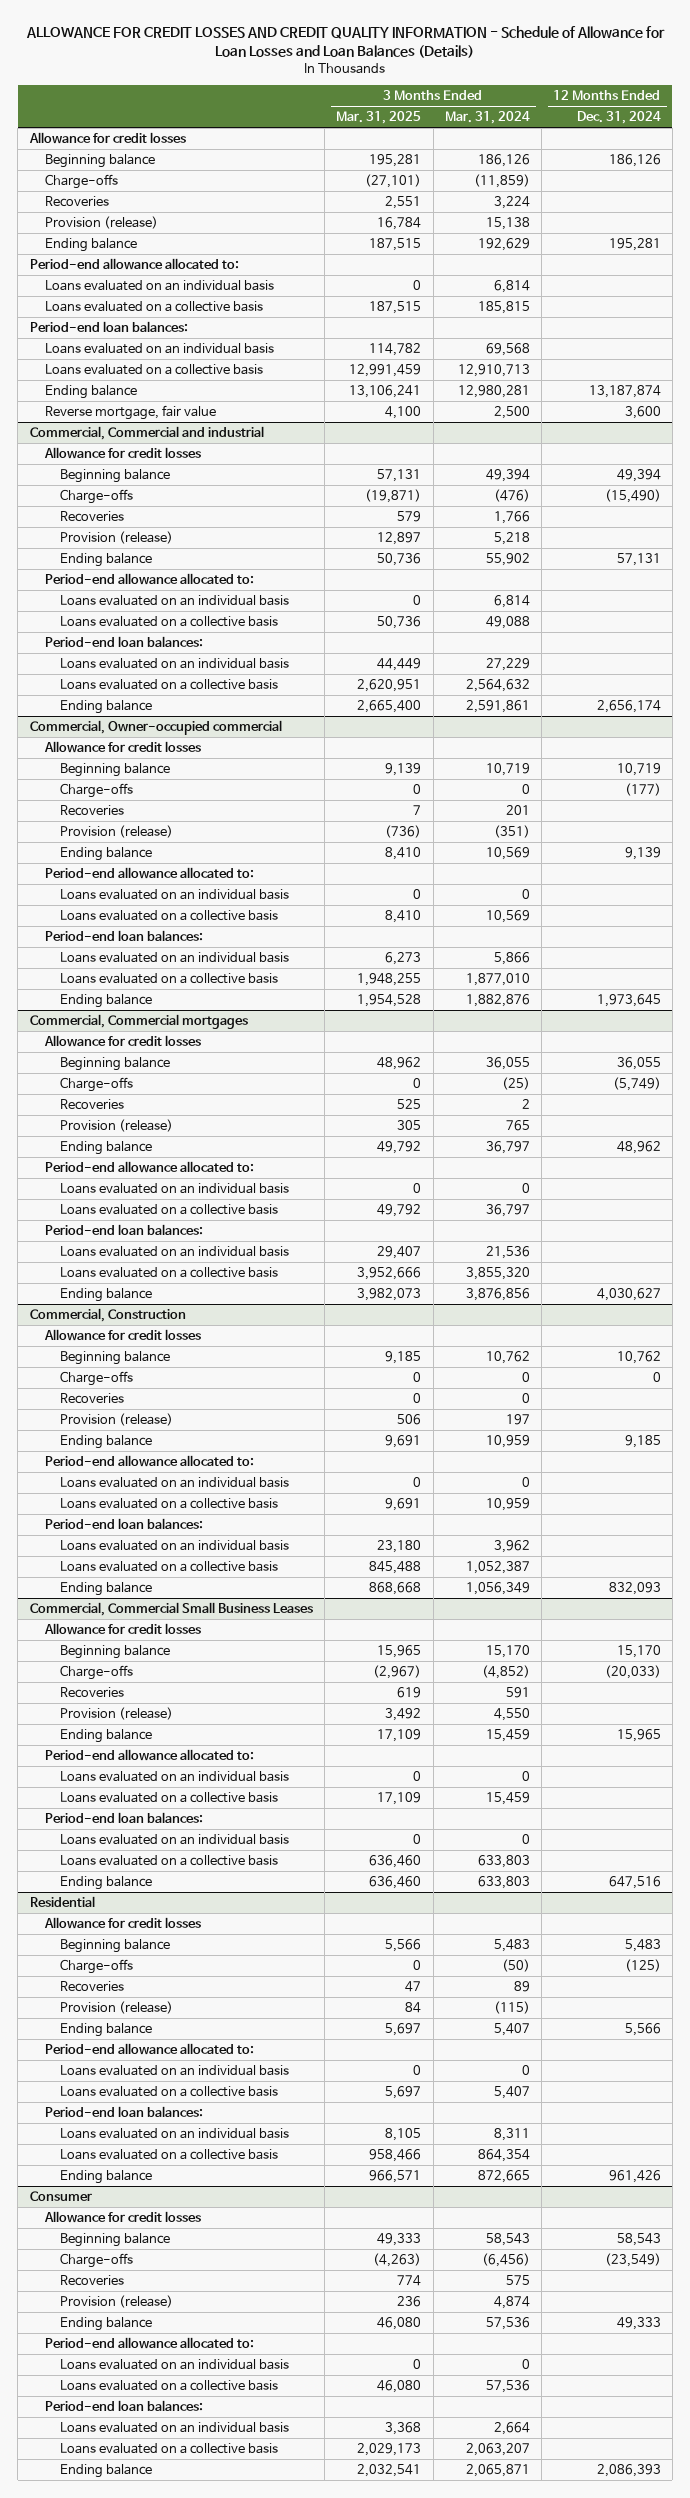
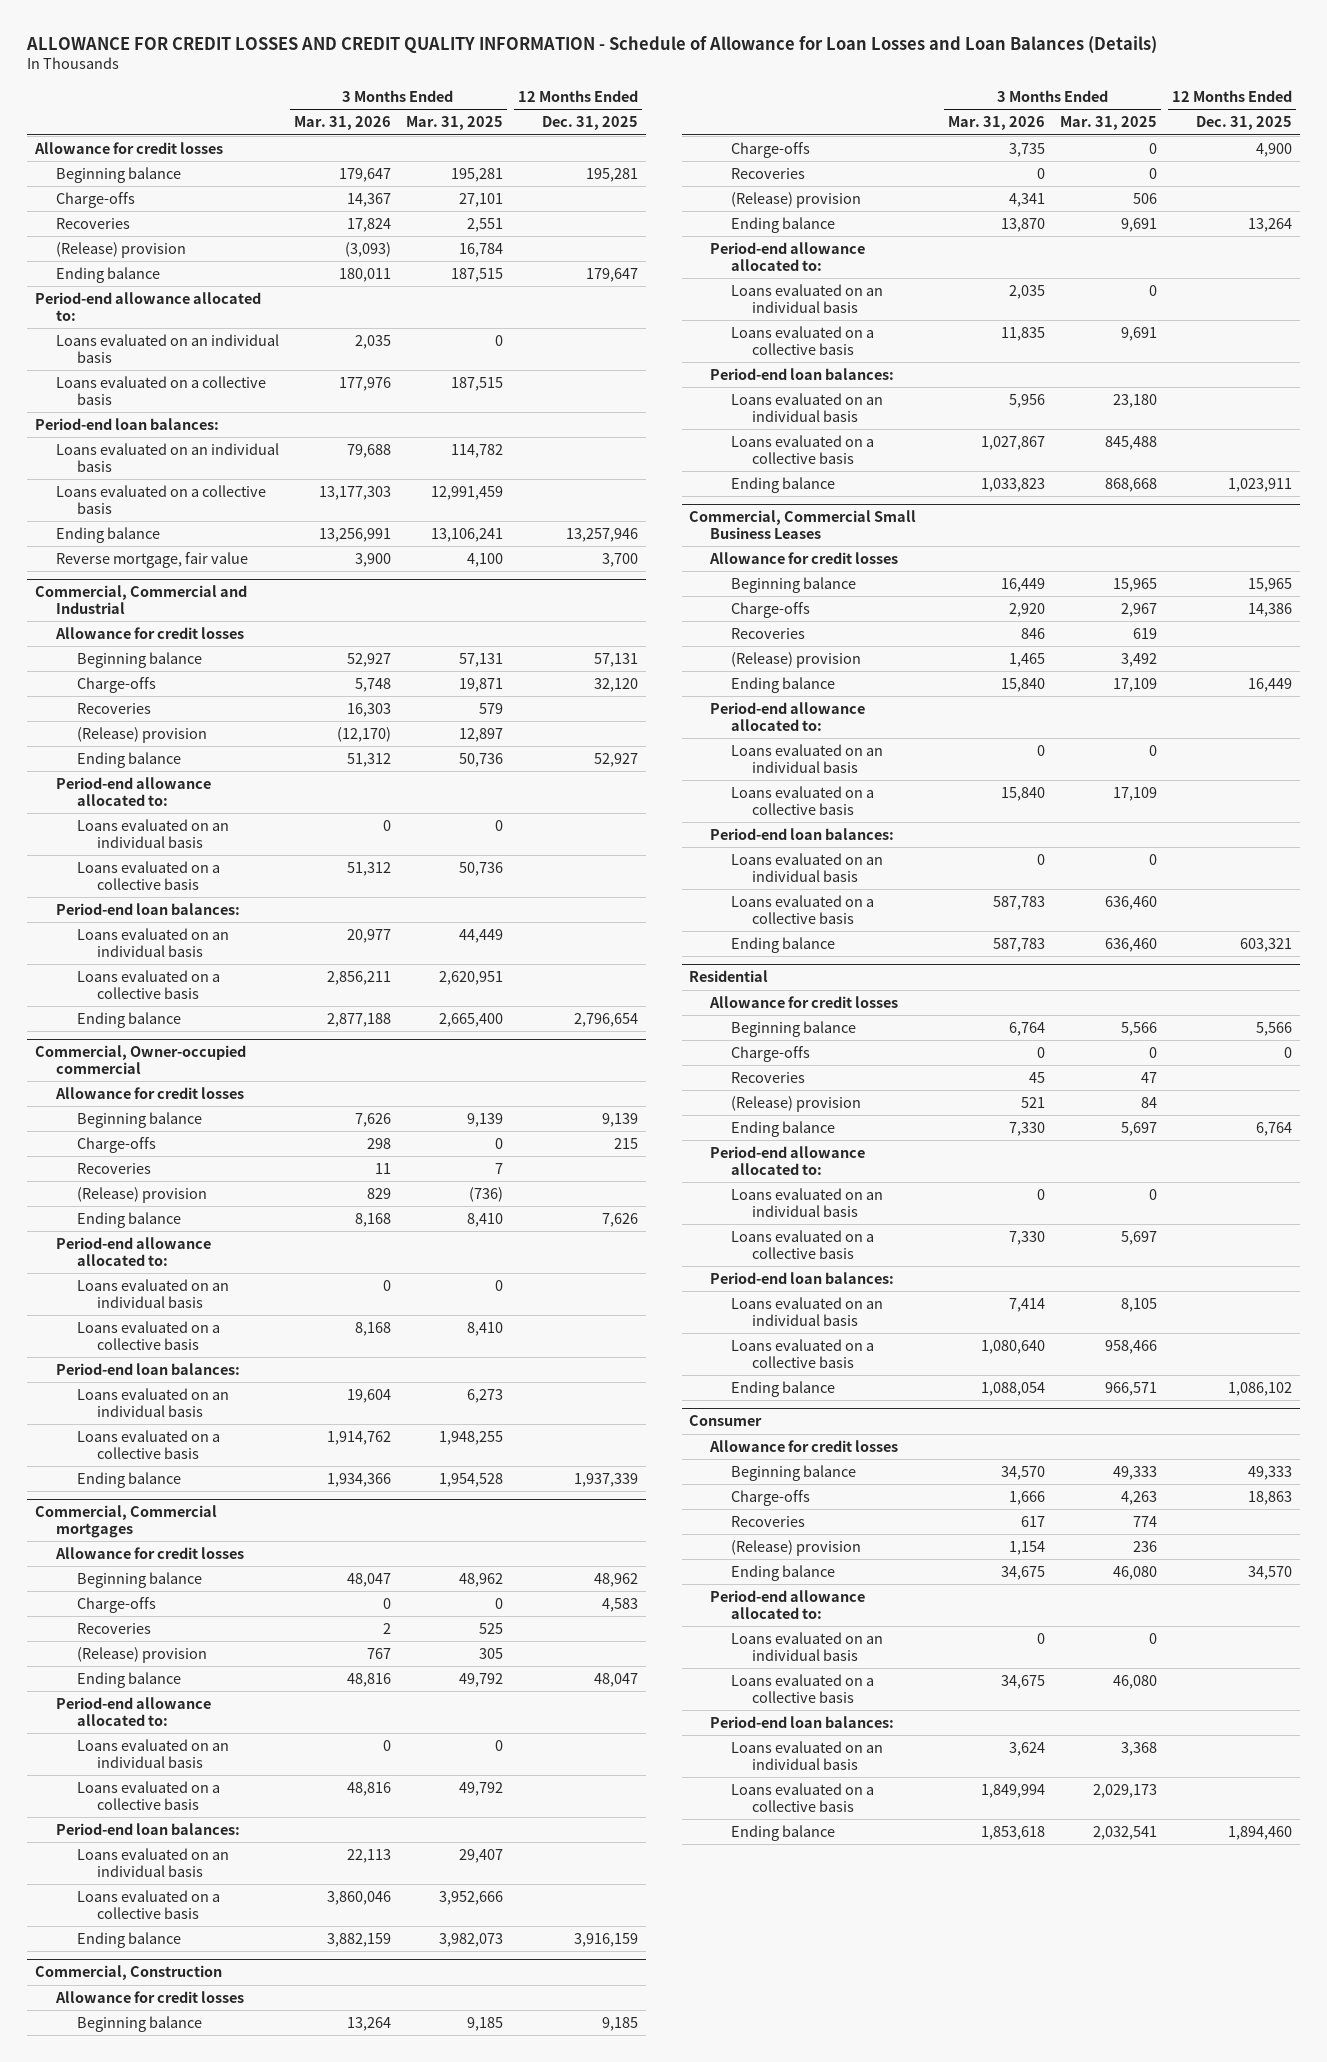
- | 3 Months Ended Mar. 31, 2025 | 3 Months Ended Mar. 31, 2024 | 12 Months Ended Dec. 31, 2024
+ | 3 Months Ended Mar. 31, 2026 | 3 Months Ended Mar. 31, 2025 | 12 Months Ended Dec. 31, 2025
- Charge-offs | (27,101) | (11,859) |
+ Charge-offs | 14,367 | 27,101 |
- Provision (release) | 16,784 | 15,138 |
+ (Release) provision | (3,093) | 16,784 |
- Commercial, Commercial and industrial
+ Commercial, Commercial and Industrial
- Charge-offs | (19,871) | (476) | (15,490)
+ Charge-offs | 5,748 | 19,871 | 32,120
- Provision (release) | 12,897 | 5,218 |
+ (Release) provision | (12,170) | 12,897 |
@ Commercial, Owner-occupied commercial
- Provision (release) | (736) | (351) |
+ (Release) provision | 829 | (736) |
@ Commercial, Commercial mortgages
- Provision (release) | 305 | 765 |
+ (Release) provision | 767 | 305 |
@ Commercial, Construction
- Provision (release) | 506 | 197 |
+ (Release) provision | 4,341 | 506 |
@ Commercial, Commercial Small Business Leases
- Charge-offs | (2,967) | (4,852) | (20,033)
+ Charge-offs | 2,920 | 2,967 | 14,386
- Provision (release) | 3,492 | 4,550 |
+ (Release) provision | 1,465 | 3,492 |
@ Residential
- Provision (release) | 84 | (115) |
+ (Release) provision | 521 | 84 |
@ Consumer
- Charge-offs | (4,263) | (6,456) | (23,549)
+ Charge-offs | 1,666 | 4,263 | 18,863
- Provision (release) | 236 | 4,874 |
+ (Release) provision | 1,154 | 236 |

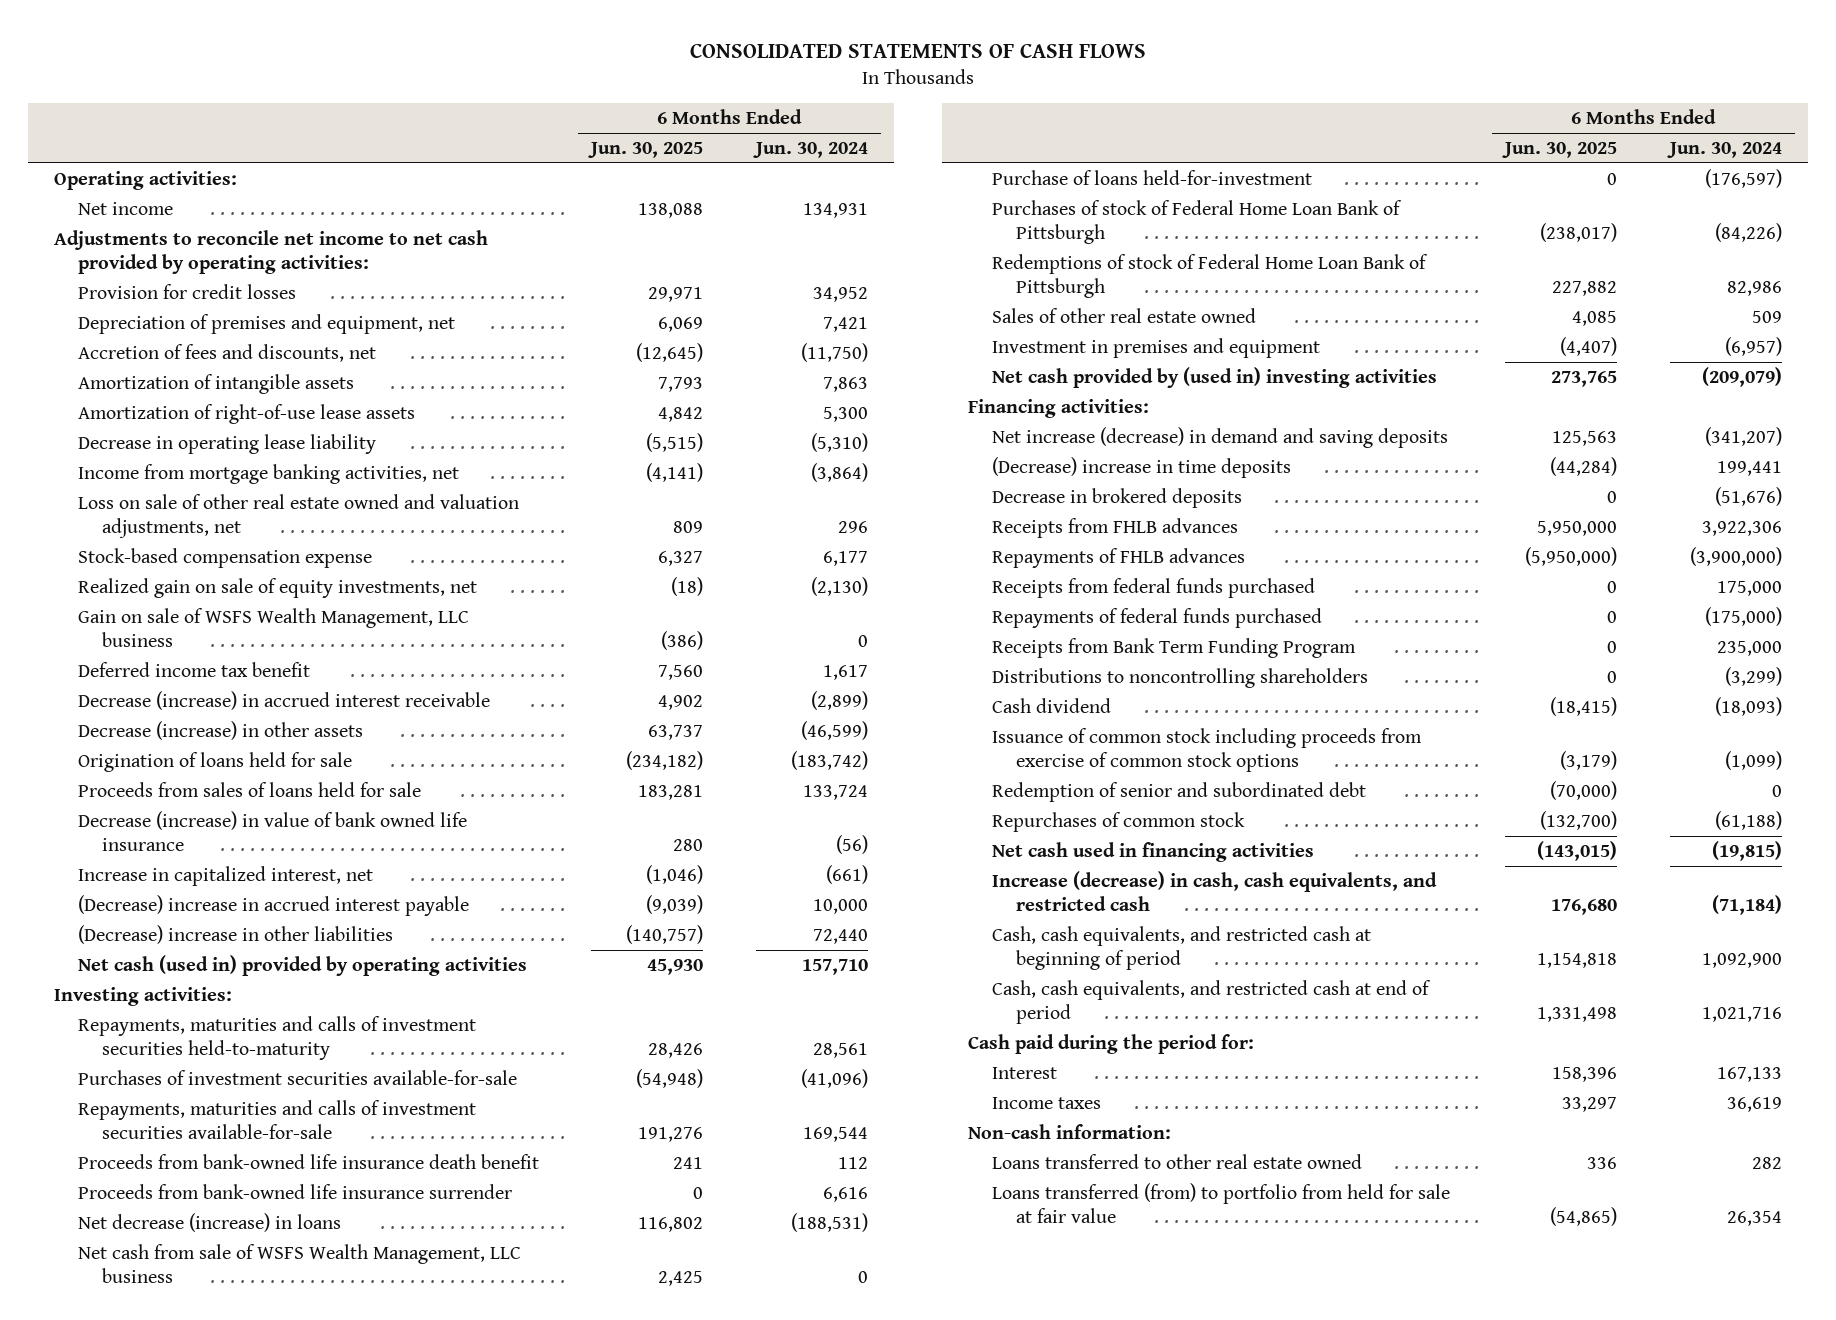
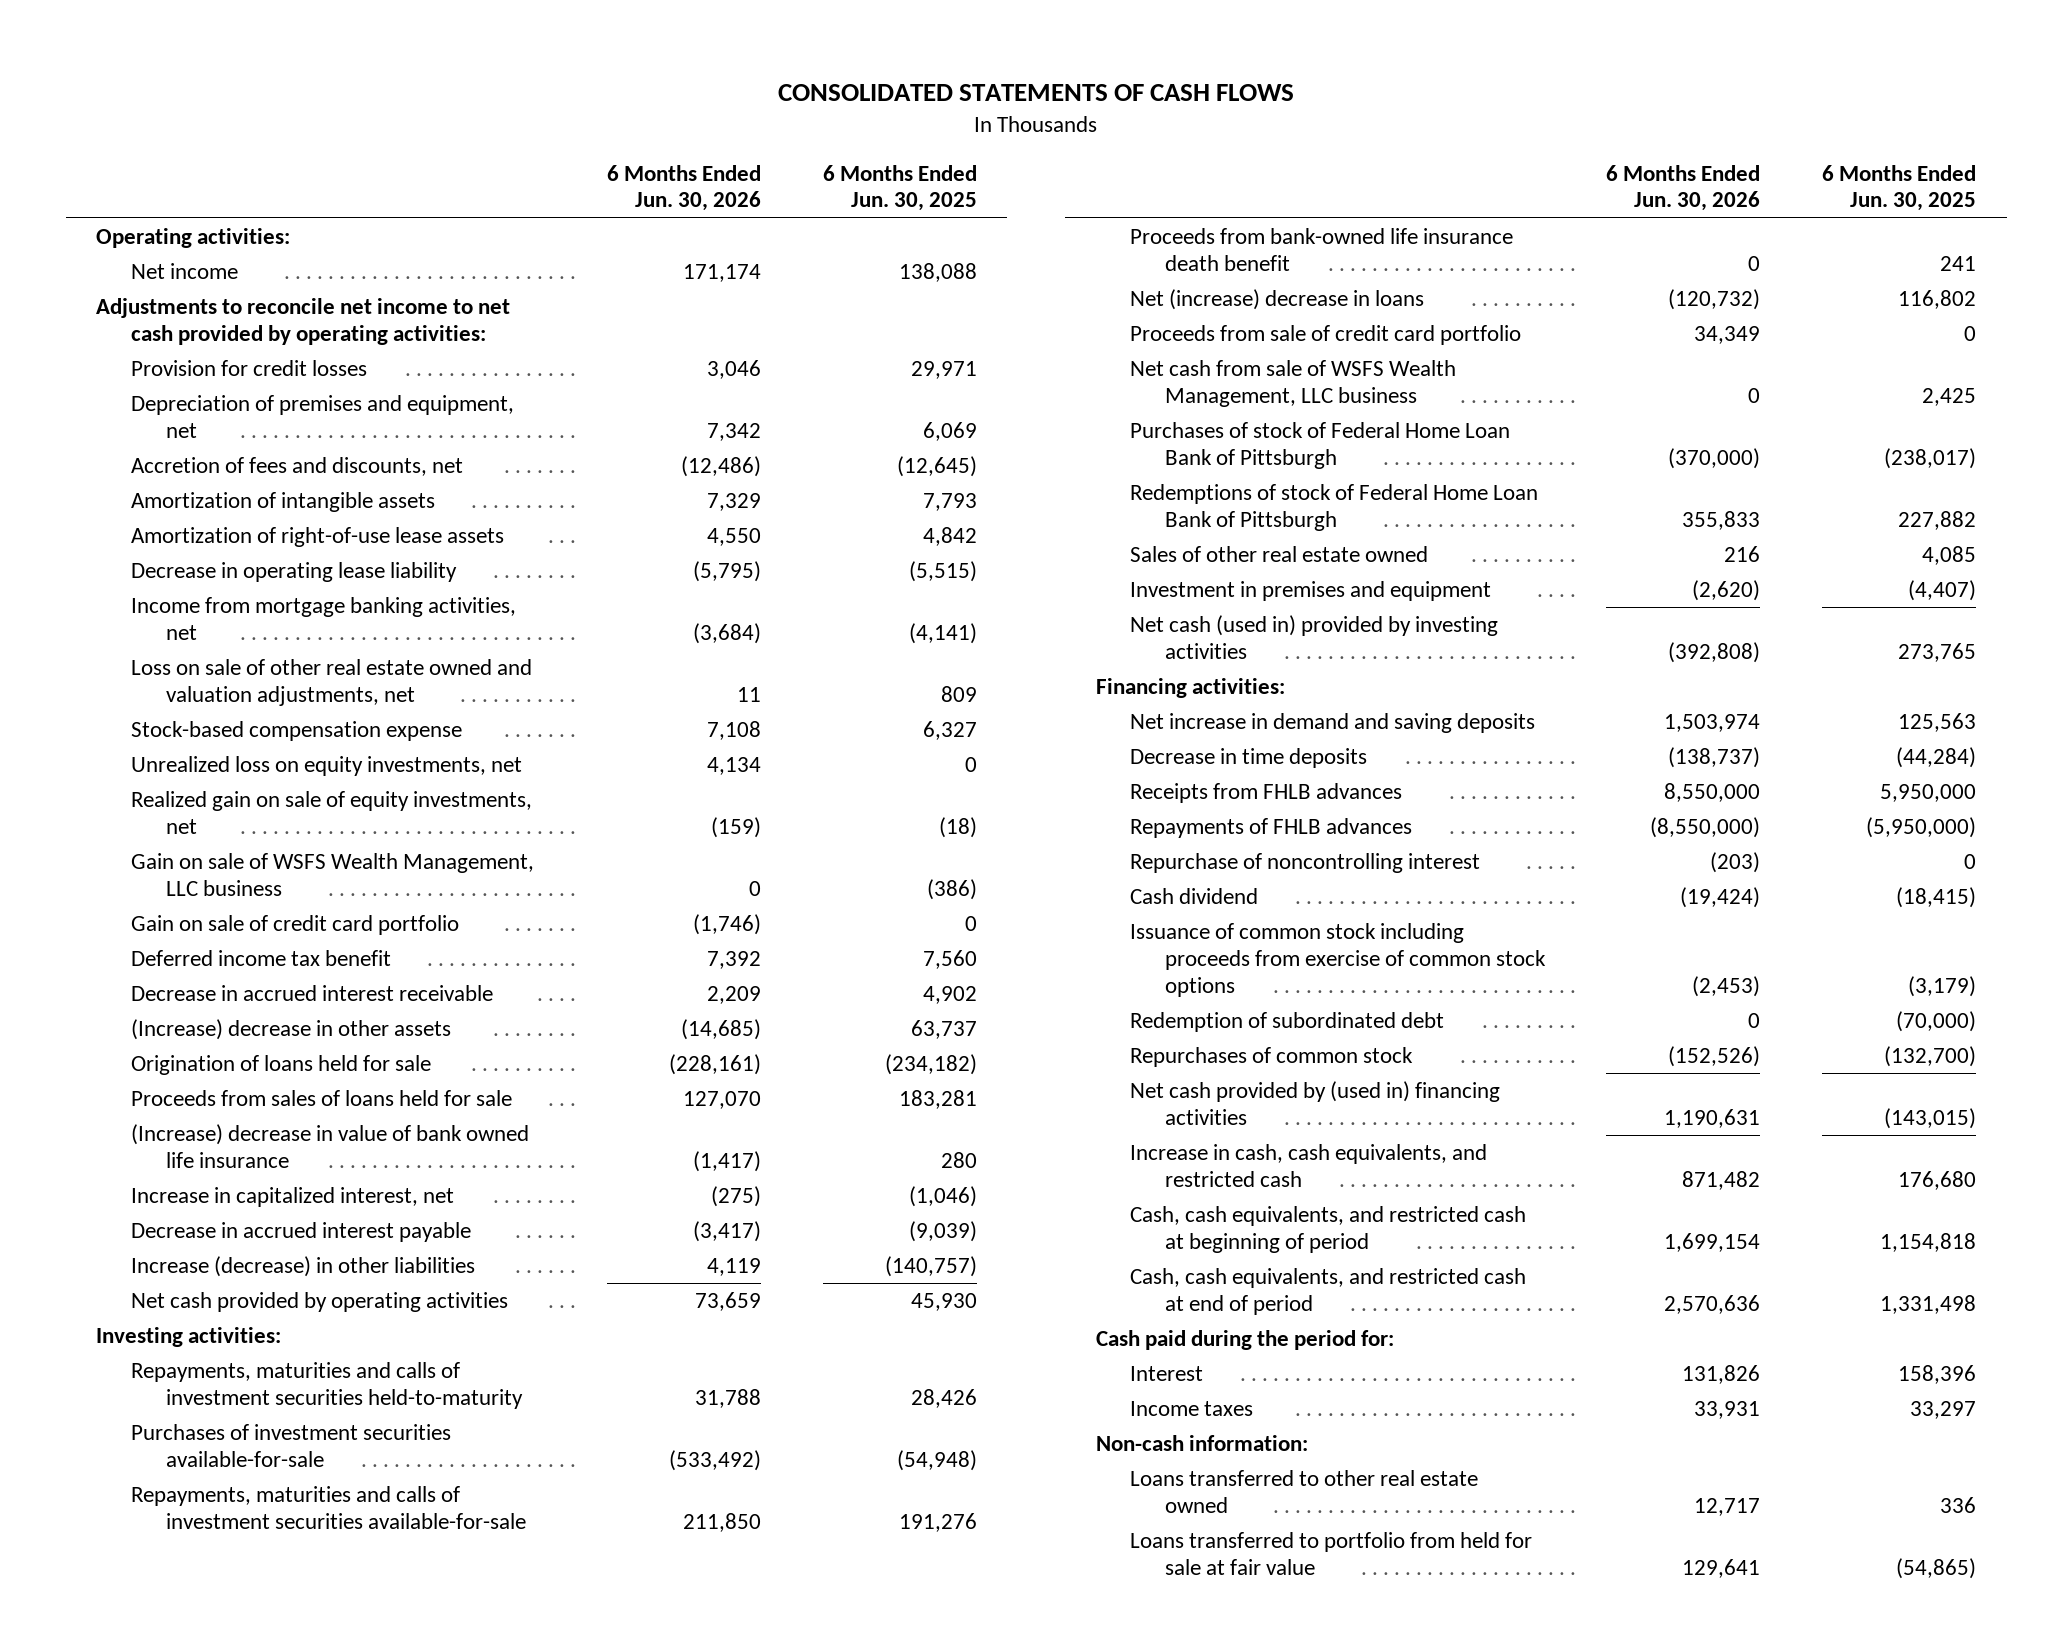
- | 6 Months Ended Jun. 30, 2025 | 6 Months Ended Jun. 30, 2024
+ | 6 Months Ended Jun. 30, 2026 | 6 Months Ended Jun. 30, 2025
+ Unrealized loss on equity investments, net | 4,134 | 0
+ Gain on sale of credit card portfolio | (1,746) | 0
- Decrease (increase) in accrued interest receivable | 4,902 | (2,899)
- Decrease (increase) in other assets | 63,737 | (46,599)
+ Decrease in accrued interest receivable | 2,209 | 4,902
+ (Increase) decrease in other assets | (14,685) | 63,737
- Decrease (increase) in value of bank owned life insurance | 280 | (56)
+ (Increase) decrease in value of bank owned life insurance | (1,417) | 280
- (Decrease) increase in accrued interest payable | (9,039) | 10,000
- (Decrease) increase in other liabilities | (140,757) | 72,440
- Net cash (used in) provided by operating activities | 45,930 | 157,710
+ Decrease in accrued interest payable | (3,417) | (9,039)
+ Increase (decrease) in other liabilities | 4,119 | (140,757)
+ Net cash provided by operating activities | 73,659 | 45,930
- Proceeds from bank-owned life insurance surrender | 0 | 6,616
- Net decrease (increase) in loans | 116,802 | (188,531)
+ Net (increase) decrease in loans | (120,732) | 116,802
+ Proceeds from sale of credit card portfolio | 34,349 | 0
- Purchase of loans held-for-investment | 0 | (176,597)
- Net cash provided by (used in) investing activities | 273,765 | (209,079)
+ Net cash (used in) provided by investing activities | (392,808) | 273,765
- Net increase (decrease) in demand and saving deposits | 125,563 | (341,207)
- (Decrease) increase in time deposits | (44,284) | 199,441
- Decrease in brokered deposits | 0 | (51,676)
+ Net increase in demand and saving deposits | 1,503,974 | 125,563
+ Decrease in time deposits | (138,737) | (44,284)
- Receipts from federal funds purchased | 0 | 175,000
- Repayments of federal funds purchased | 0 | (175,000)
- Receipts from Bank Term Funding Program | 0 | 235,000
- Distributions to noncontrolling shareholders | 0 | (3,299)
+ Repurchase of noncontrolling interest | (203) | 0
- Redemption of senior and subordinated debt | (70,000) | 0
+ Redemption of subordinated debt | 0 | (70,000)
- Net cash used in financing activities | (143,015) | (19,815)
- Increase (decrease) in cash, cash equivalents, and restricted cash | 176,680 | (71,184)
+ Net cash provided by (used in) financing activities | 1,190,631 | (143,015)
+ Increase in cash, cash equivalents, and restricted cash | 871,482 | 176,680
- Loans transferred (from) to portfolio from held for sale at fair value | (54,865) | 26,354
+ Loans transferred to portfolio from held for sale at fair value | 129,641 | (54,865)

